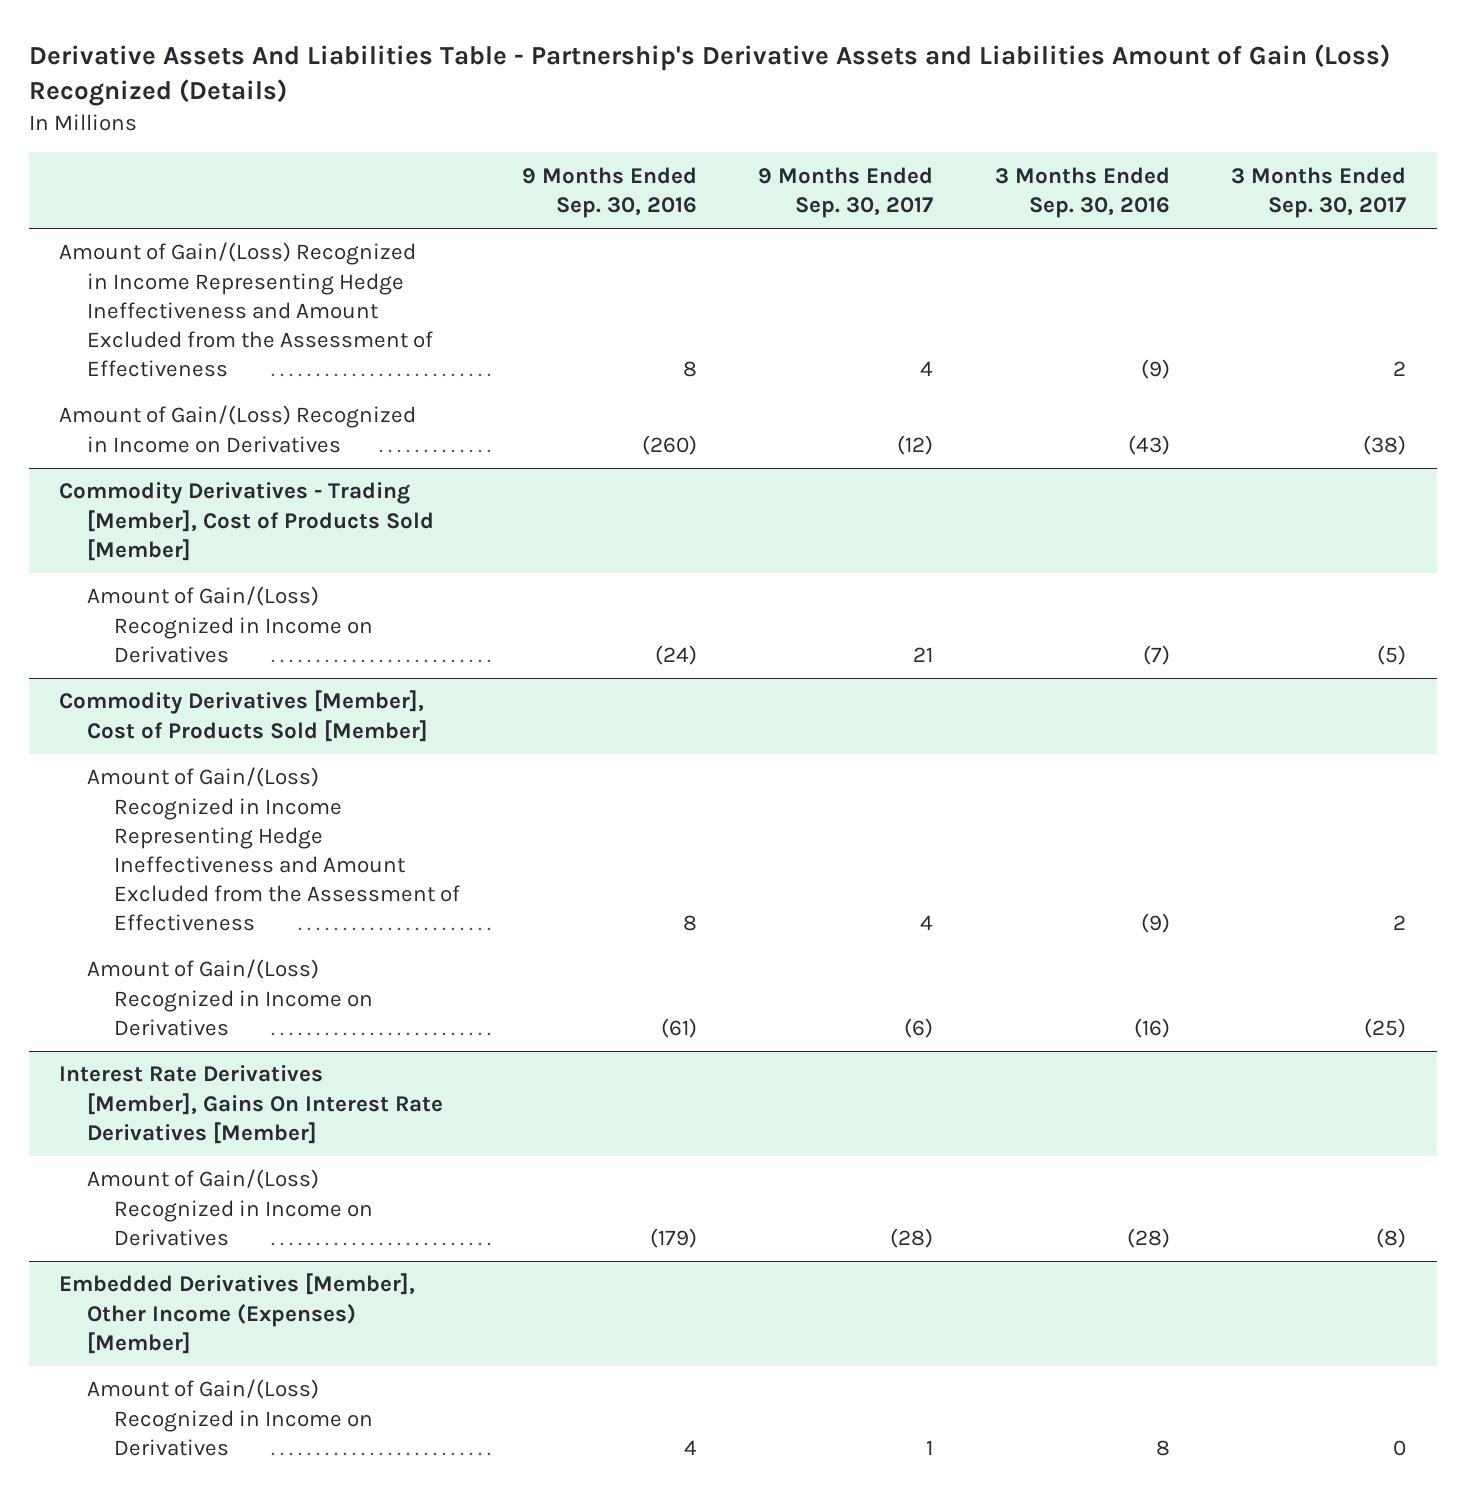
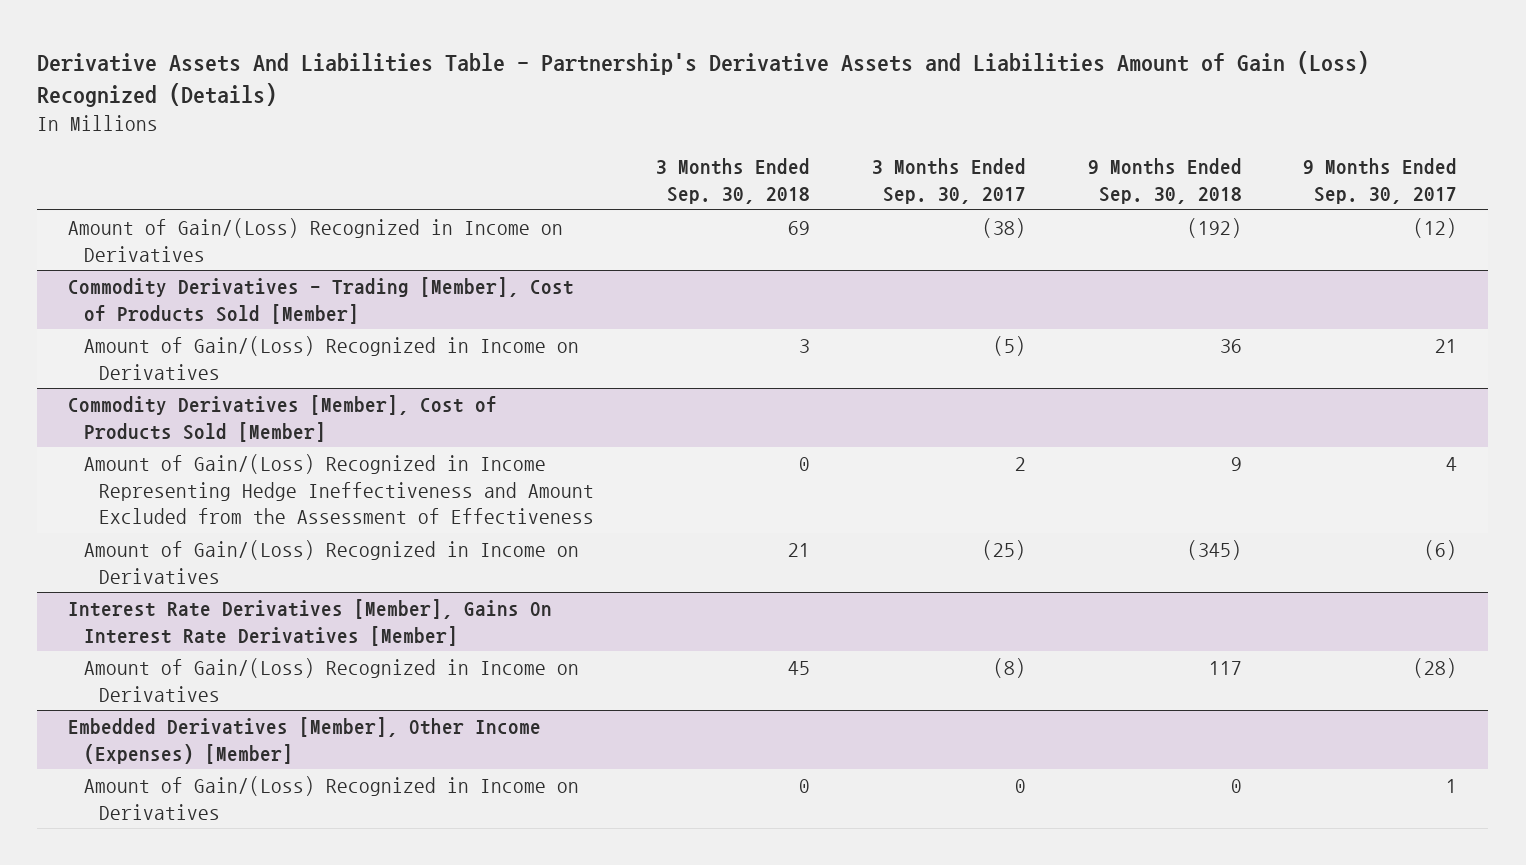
- | 9 Months Ended Sep. 30, 2016 | 9 Months Ended Sep. 30, 2017 | 3 Months Ended Sep. 30, 2016 | 3 Months Ended Sep. 30, 2017
+ | 3 Months Ended Sep. 30, 2018 | 3 Months Ended Sep. 30, 2017 | 9 Months Ended Sep. 30, 2018 | 9 Months Ended Sep. 30, 2017
- Amount of Gain/(Loss) Recognized in Income Representing Hedge Ineffectiveness and Amount Excluded from the Assessment of Effectiveness | 8 | 4 | (9) | 2

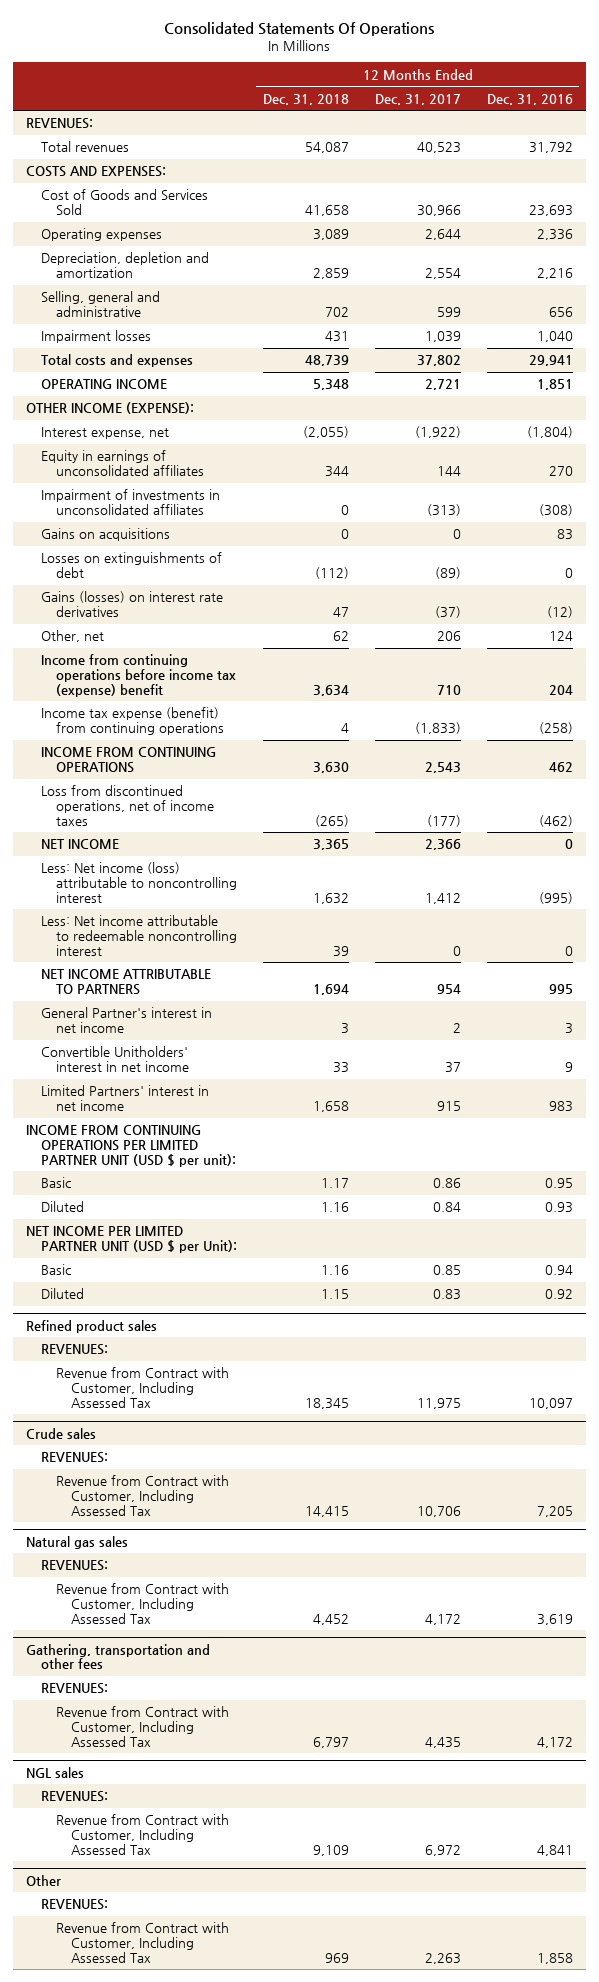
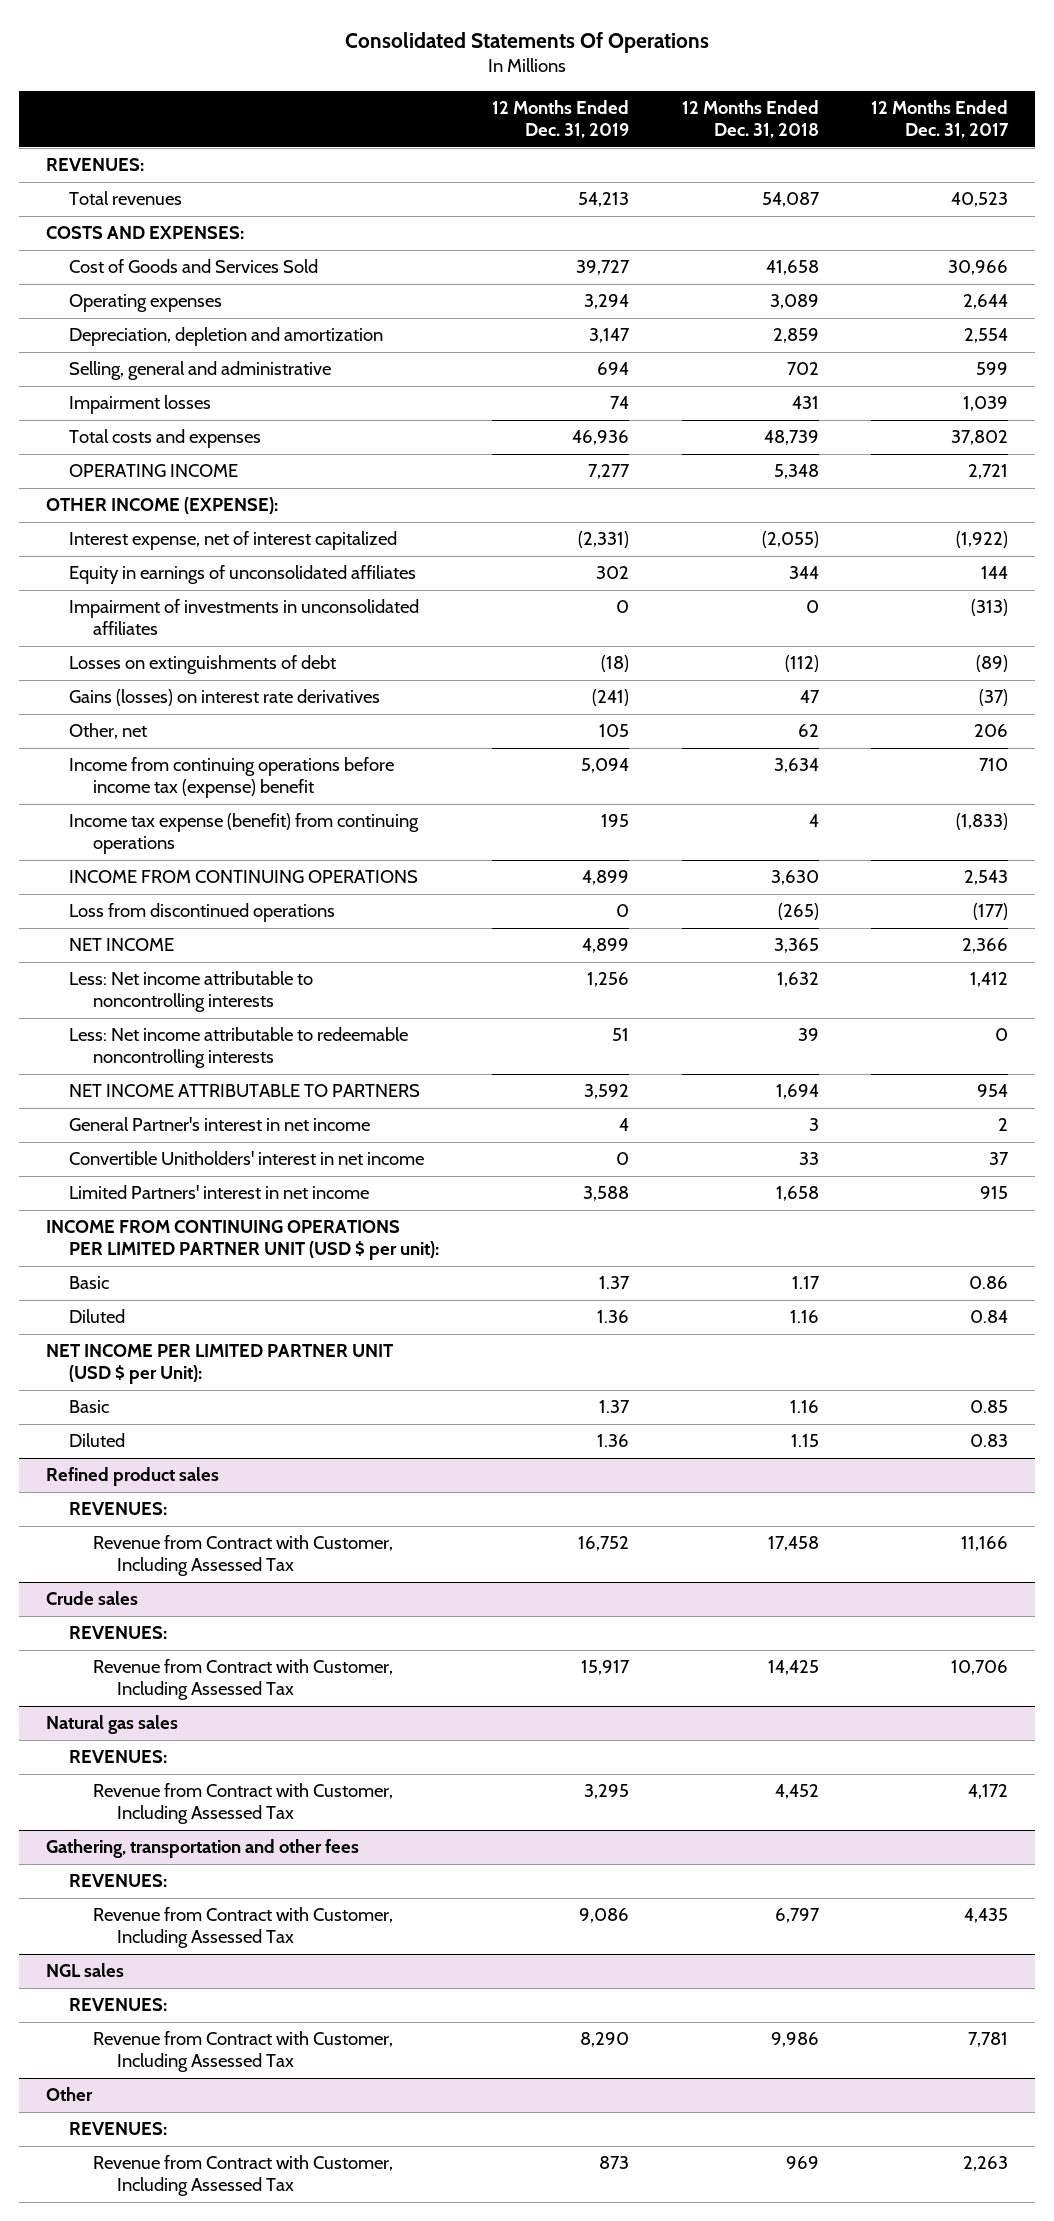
- | 12 Months Ended Dec. 31, 2018 | 12 Months Ended Dec. 31, 2017 | 12 Months Ended Dec. 31, 2016
+ | 12 Months Ended Dec. 31, 2019 | 12 Months Ended Dec. 31, 2018 | 12 Months Ended Dec. 31, 2017
- Interest expense, net | (2,055) | (1,922) | (1,804)
+ Interest expense, net of interest capitalized | (2,331) | (2,055) | (1,922)
- Gains on acquisitions | 0 | 0 | 83
- Loss from discontinued operations, net of income taxes | (265) | (177) | (462)
+ Loss from discontinued operations | 0 | (265) | (177)
- Less: Net income (loss) attributable to noncontrolling interest | 1,632 | 1,412 | (995)
- Less: Net income attributable to redeemable noncontrolling interest | 39 | 0 | 0
+ Less: Net income attributable to noncontrolling interests | 1,256 | 1,632 | 1,412
+ Less: Net income attributable to redeemable noncontrolling interests | 51 | 39 | 0
@ Refined product sales
- Revenue from Contract with Customer, Including Assessed Tax | 18,345 | 11,975 | 10,097
+ Revenue from Contract with Customer, Including Assessed Tax | 16,752 | 17,458 | 11,166
@ Crude sales
- Revenue from Contract with Customer, Including Assessed Tax | 14,415 | 10,706 | 7,205
+ Revenue from Contract with Customer, Including Assessed Tax | 15,917 | 14,425 | 10,706
@ NGL sales
- Revenue from Contract with Customer, Including Assessed Tax | 9,109 | 6,972 | 4,841
+ Revenue from Contract with Customer, Including Assessed Tax | 8,290 | 9,986 | 7,781

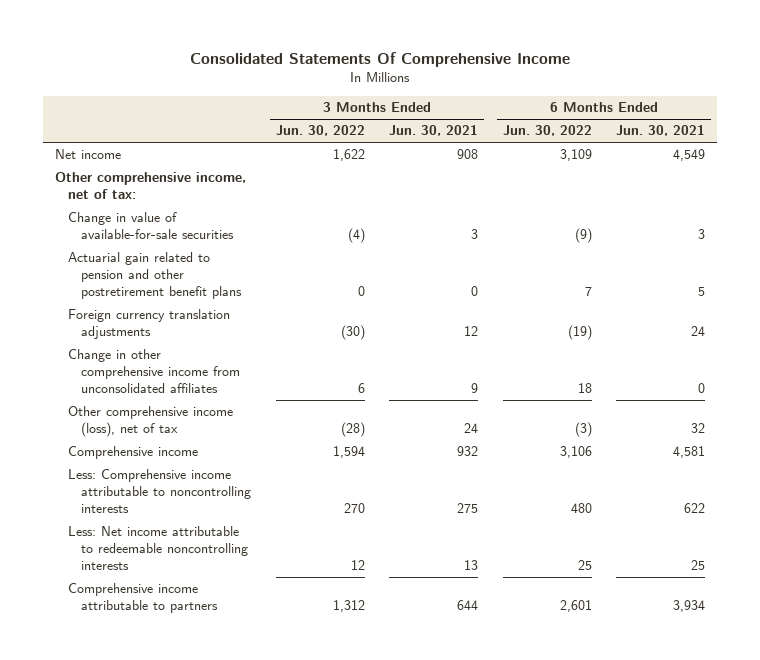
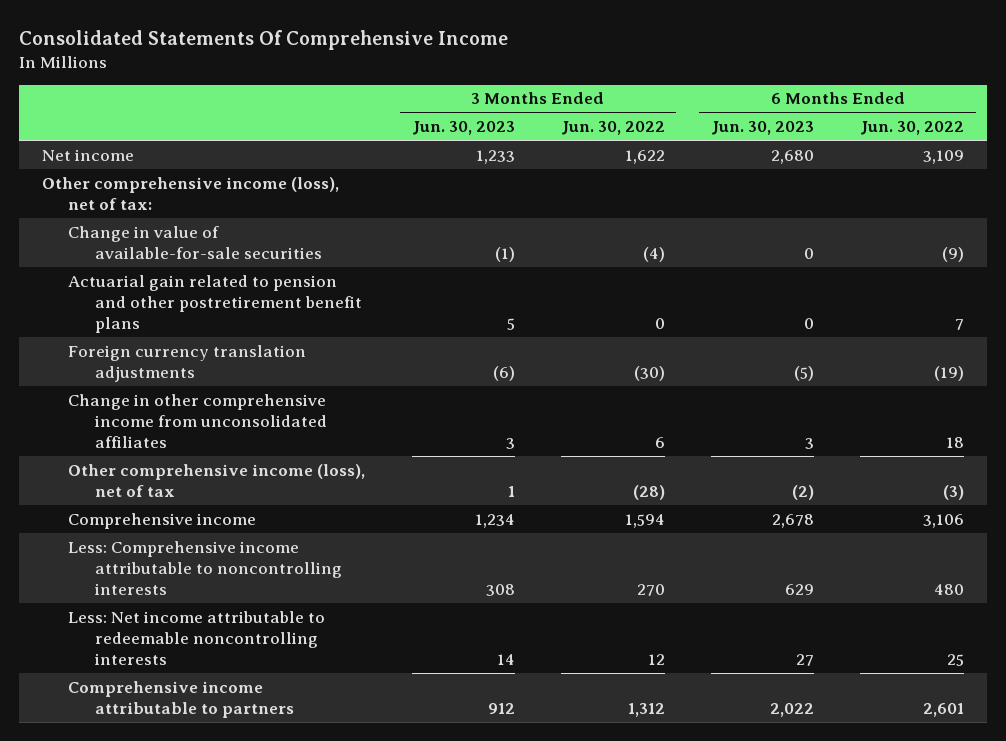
- | 3 Months Ended Jun. 30, 2022 | 3 Months Ended Jun. 30, 2021 | 6 Months Ended Jun. 30, 2022 | 6 Months Ended Jun. 30, 2021
+ | 3 Months Ended Jun. 30, 2023 | 3 Months Ended Jun. 30, 2022 | 6 Months Ended Jun. 30, 2023 | 6 Months Ended Jun. 30, 2022
- Other comprehensive income, net of tax:
+ Other comprehensive income (loss), net of tax:

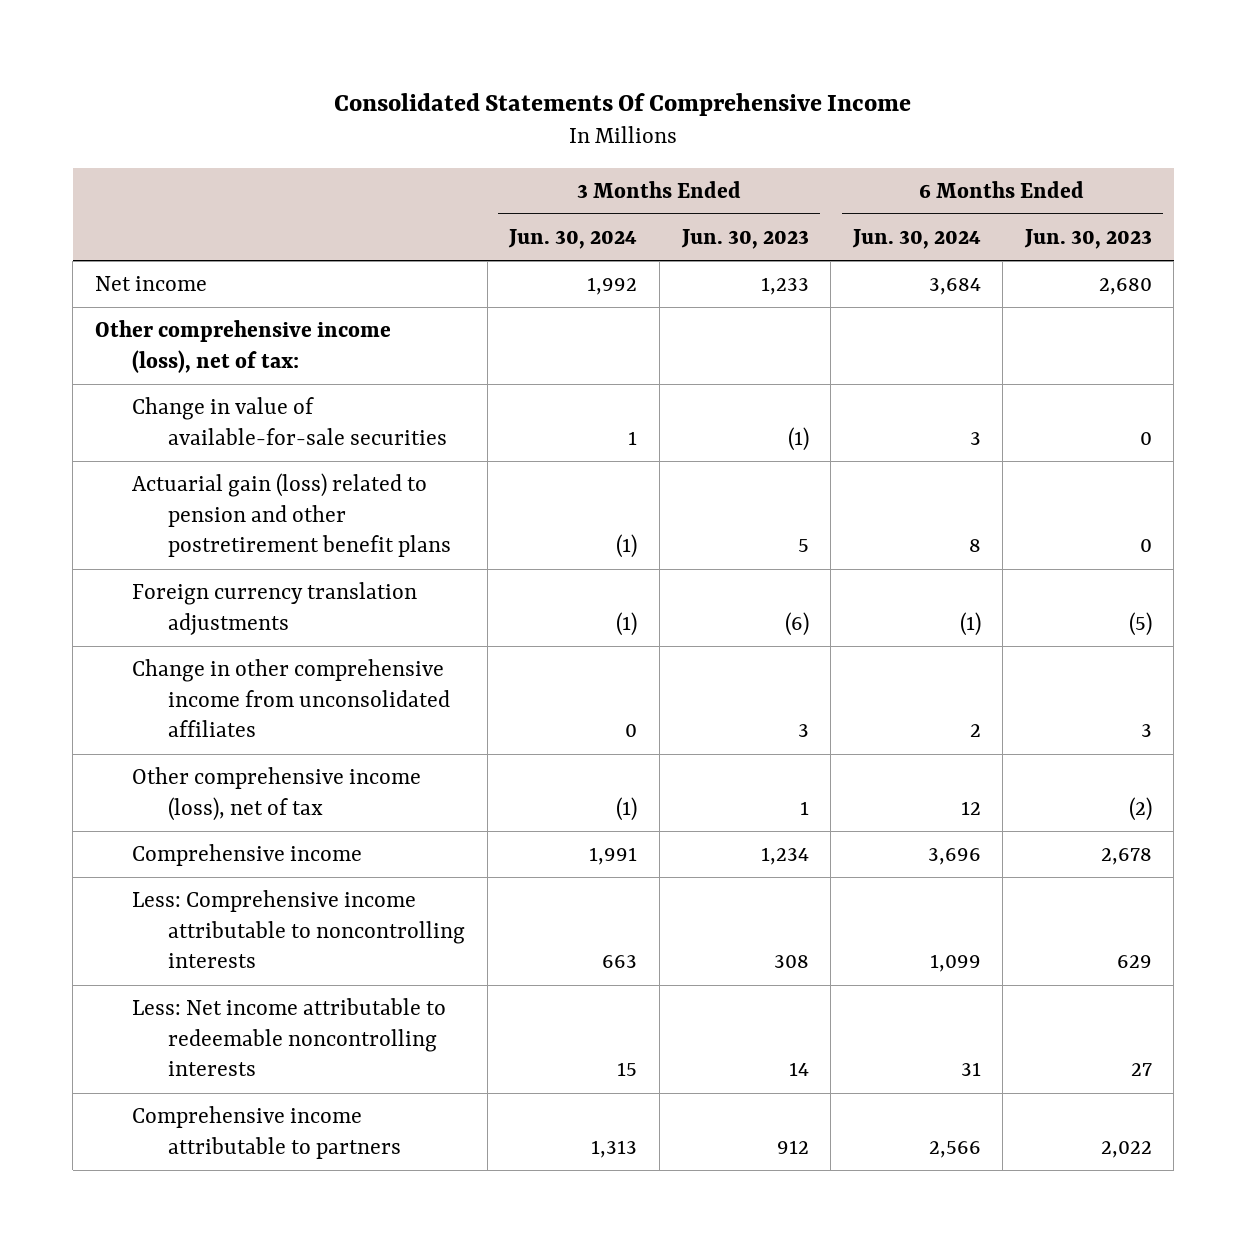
- | 3 Months Ended Jun. 30, 2023 | 3 Months Ended Jun. 30, 2022 | 6 Months Ended Jun. 30, 2023 | 6 Months Ended Jun. 30, 2022
+ | 3 Months Ended Jun. 30, 2024 | 3 Months Ended Jun. 30, 2023 | 6 Months Ended Jun. 30, 2024 | 6 Months Ended Jun. 30, 2023
- Actuarial gain related to pension and other postretirement benefit plans | 5 | 0 | 0 | 7
+ Actuarial gain (loss) related to pension and other postretirement benefit plans | (1) | 5 | 8 | 0

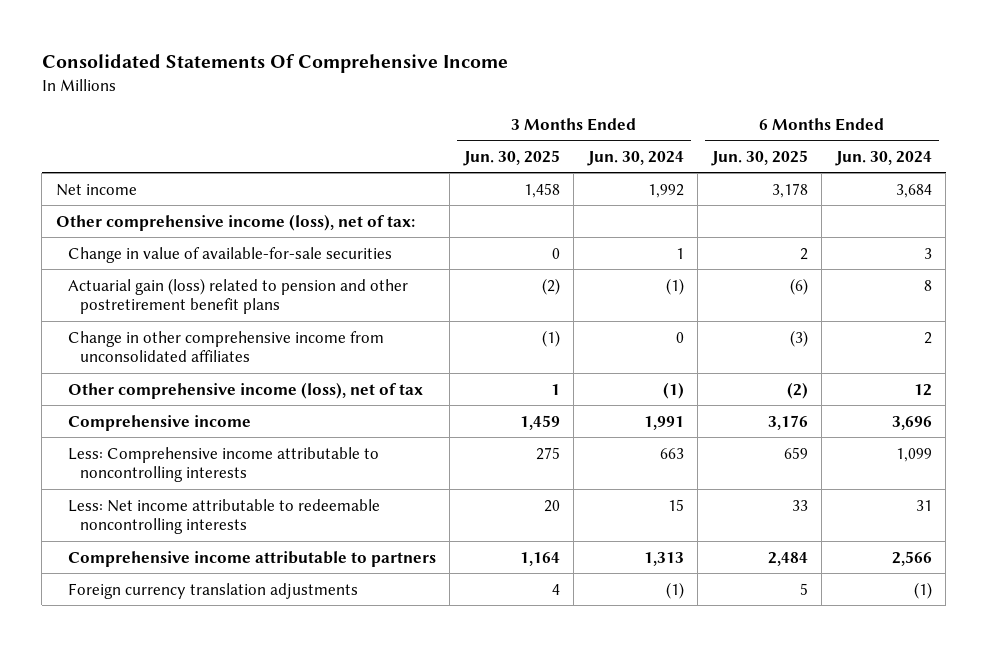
- | 3 Months Ended Jun. 30, 2024 | 3 Months Ended Jun. 30, 2023 | 6 Months Ended Jun. 30, 2024 | 6 Months Ended Jun. 30, 2023
+ | 3 Months Ended Jun. 30, 2025 | 3 Months Ended Jun. 30, 2024 | 6 Months Ended Jun. 30, 2025 | 6 Months Ended Jun. 30, 2024
moved down: Foreign currency translation adjustments | 4 | (1) | 5 | (1)

